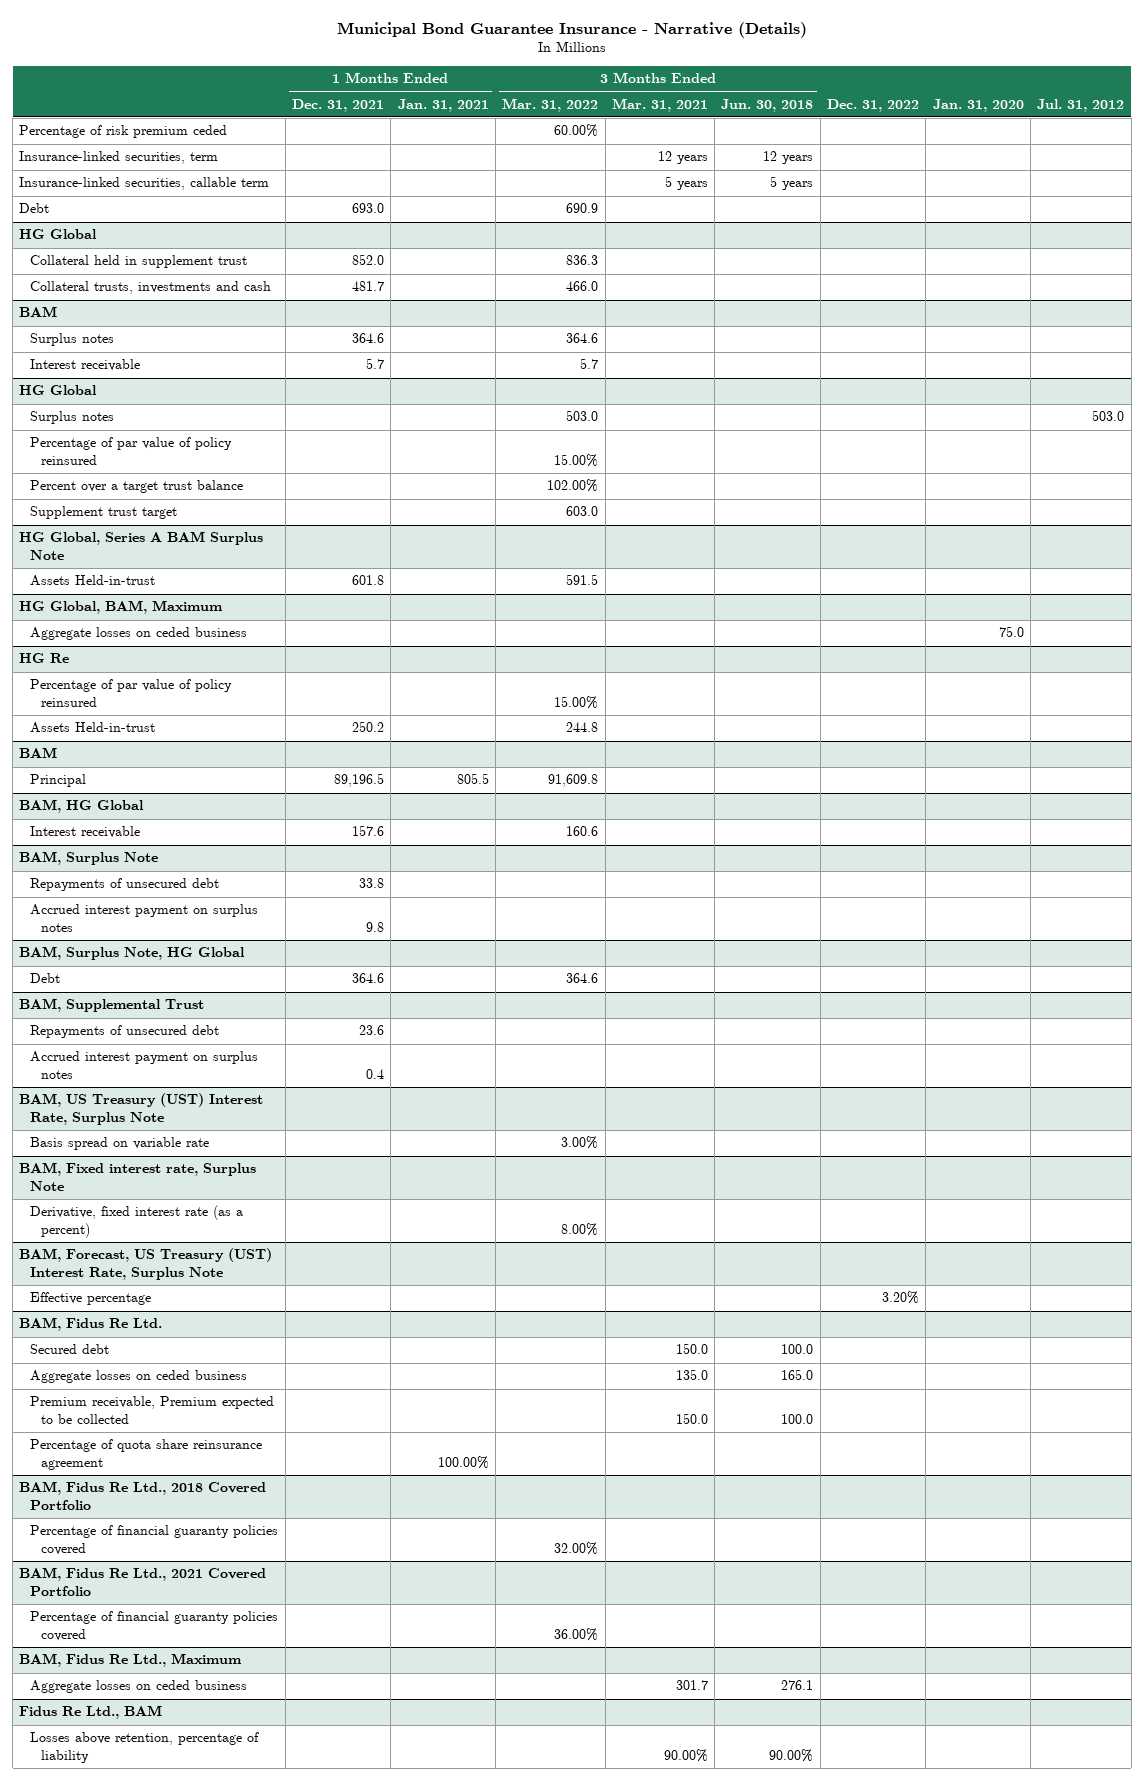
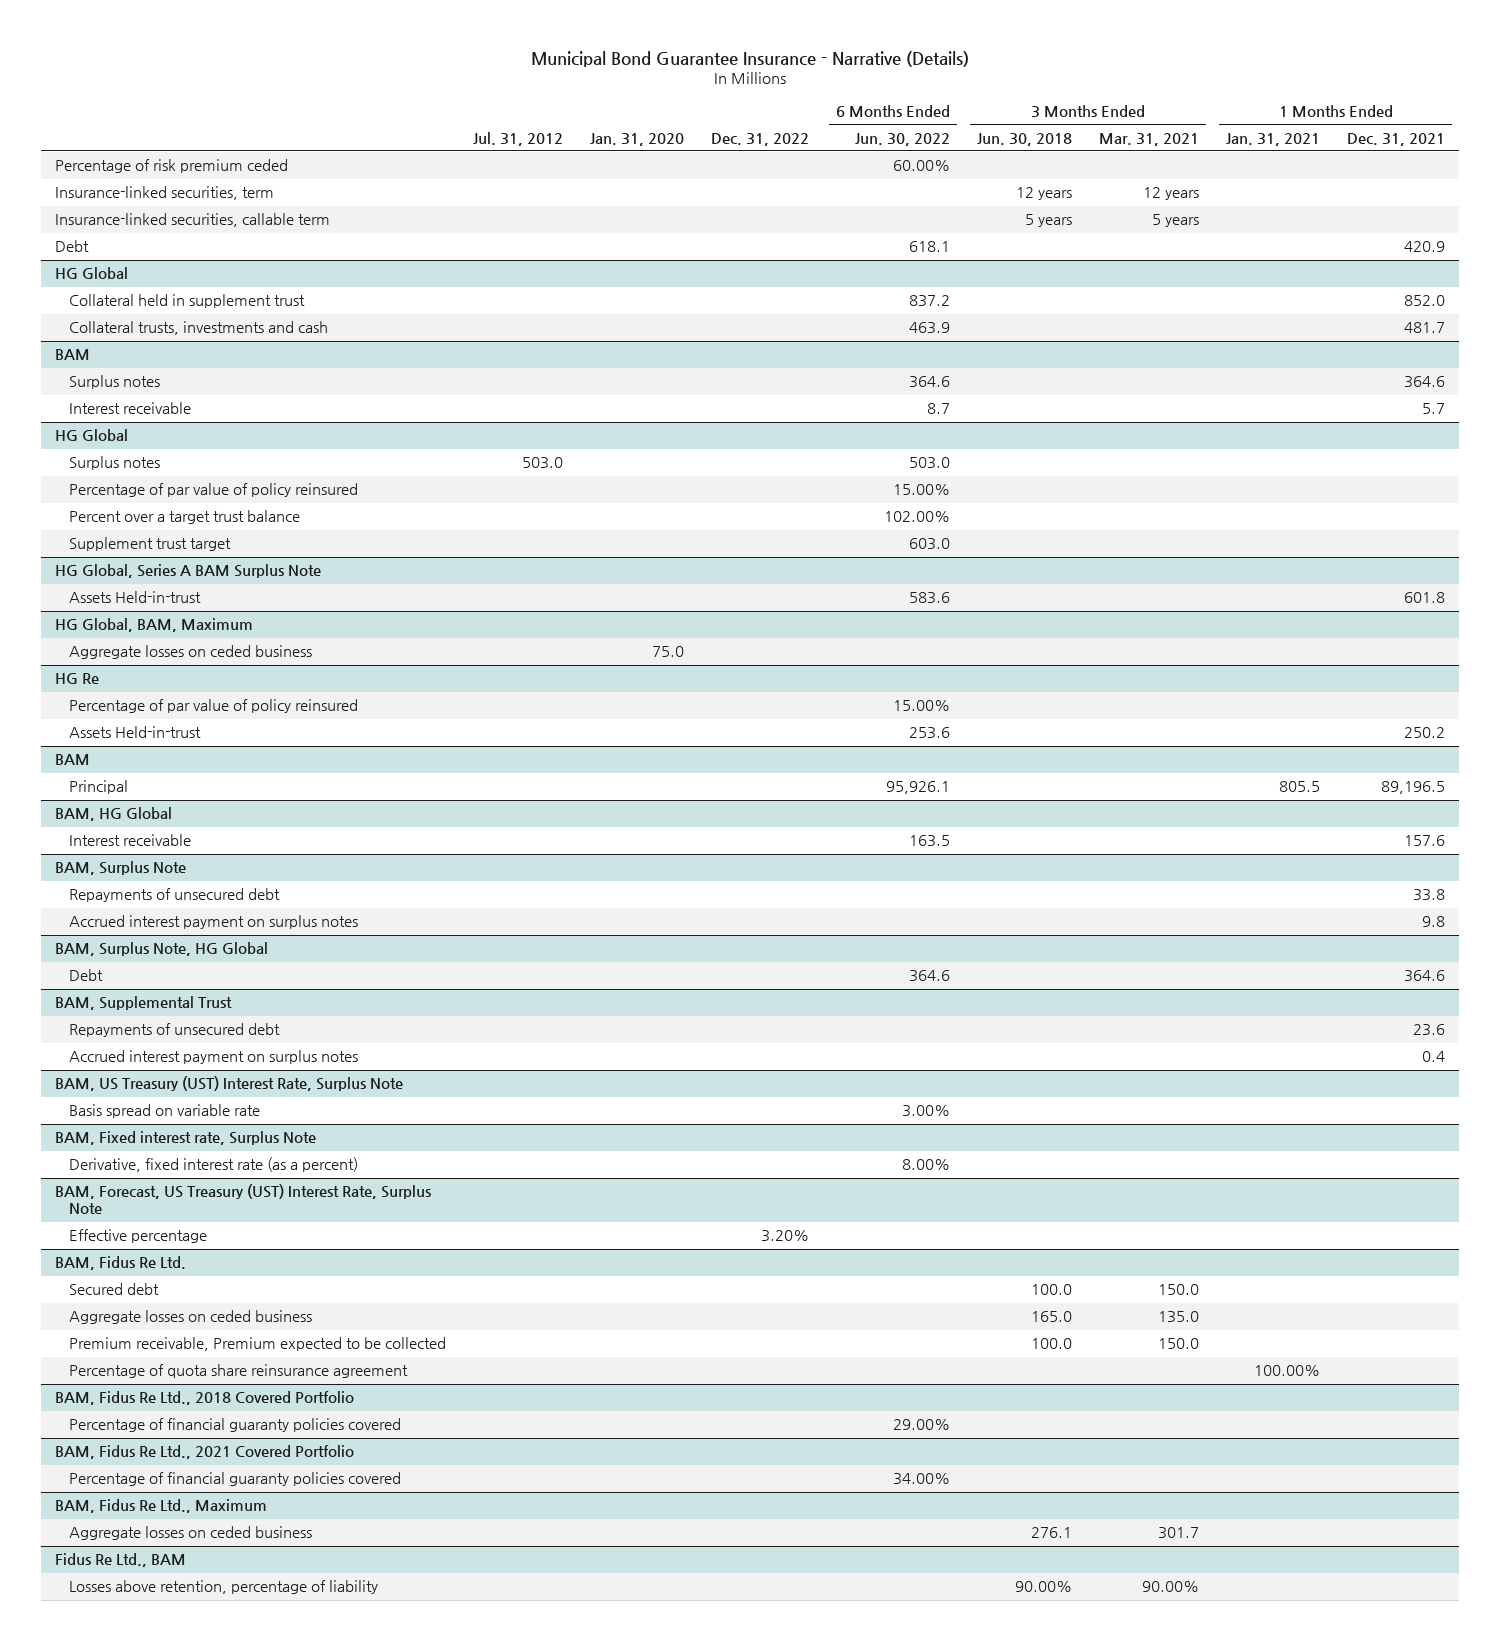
- | 1 Months Ended Dec. 31, 2021 | 1 Months Ended Jan. 31, 2021 | 3 Months Ended Mar. 31, 2022 | 3 Months Ended Mar. 31, 2021 | 3 Months Ended Jun. 30, 2018 | Dec. 31, 2022 | Jan. 31, 2020 | Jul. 31, 2012
+ | Jul. 31, 2012 | Jan. 31, 2020 | Dec. 31, 2022 | 6 Months Ended Jun. 30, 2022 | 3 Months Ended Jun. 30, 2018 | 3 Months Ended Mar. 31, 2021 | 1 Months Ended Jan. 31, 2021 | 1 Months Ended Dec. 31, 2021
- Debt | 693.0 | | 690.9 | | | | |
+ Debt | | | | 618.1 | | | | 420.9

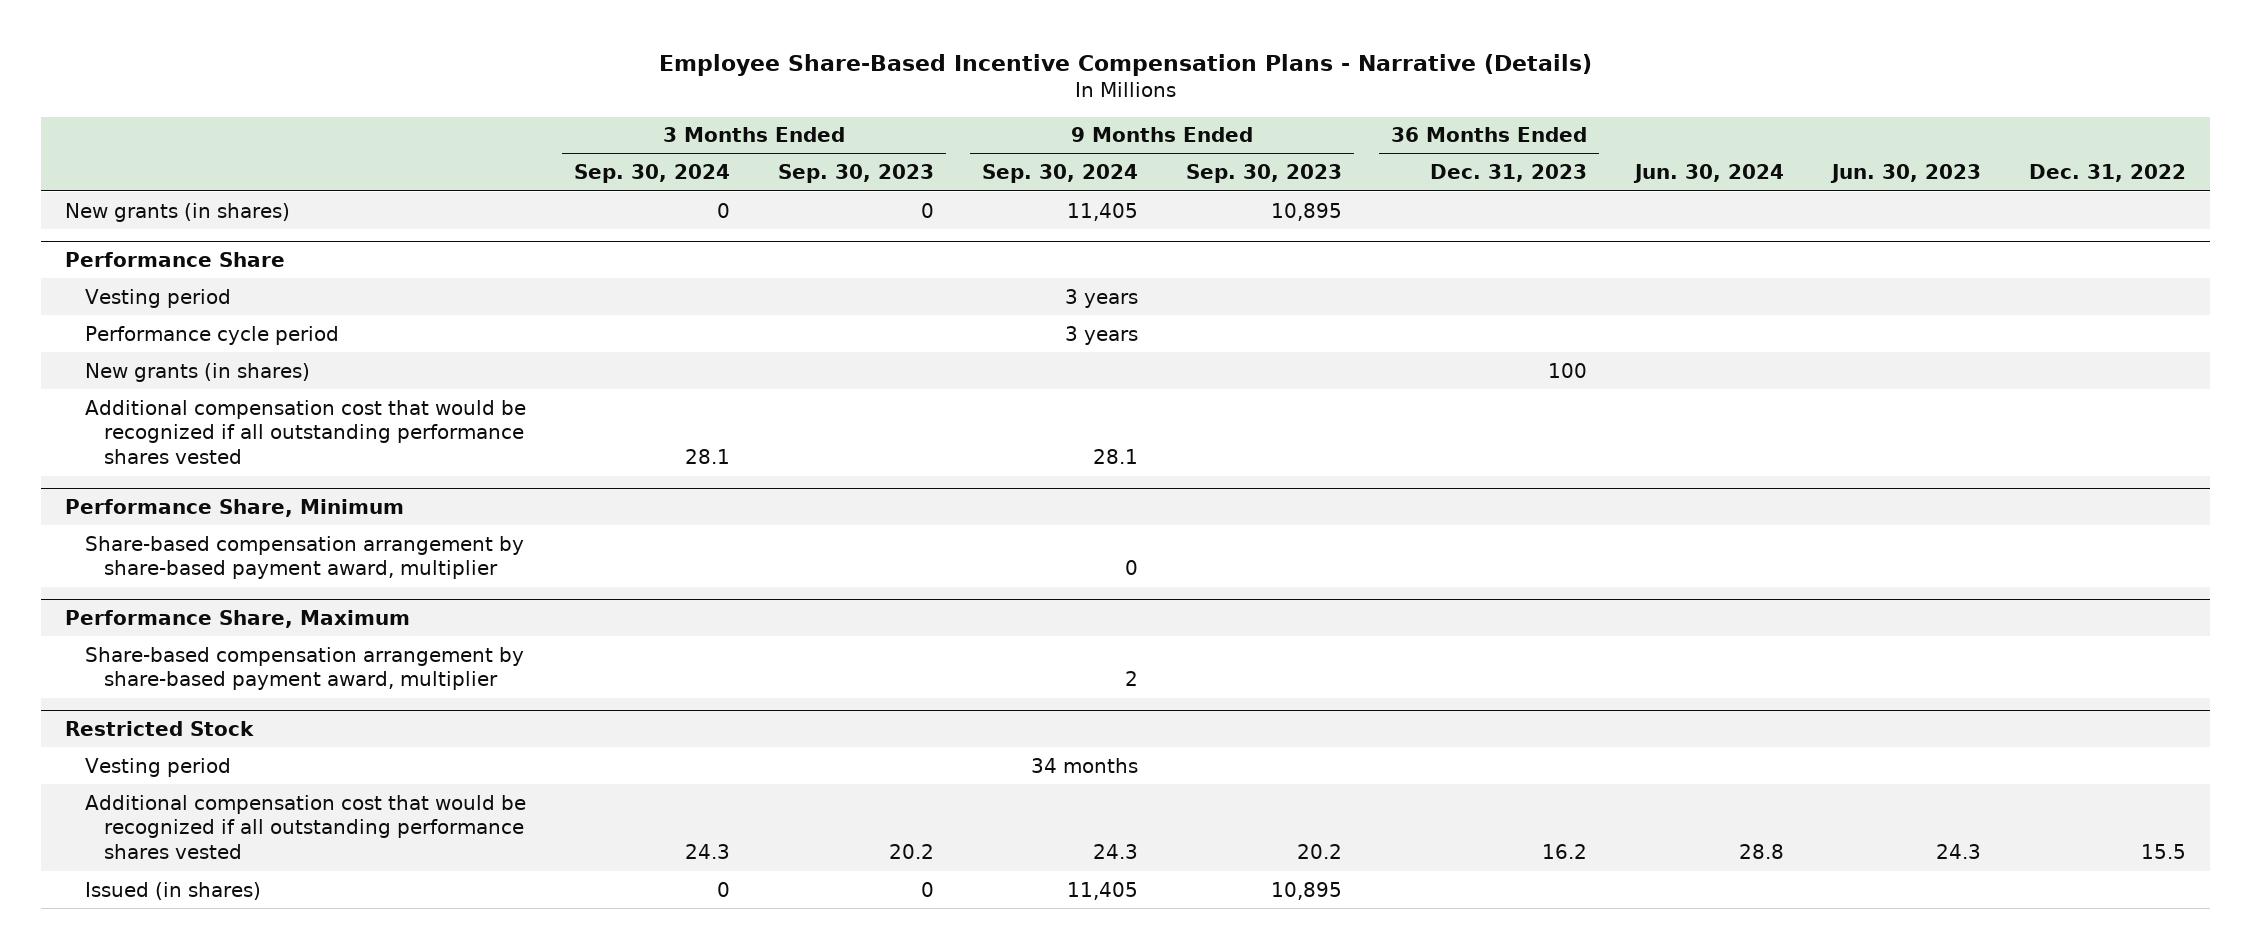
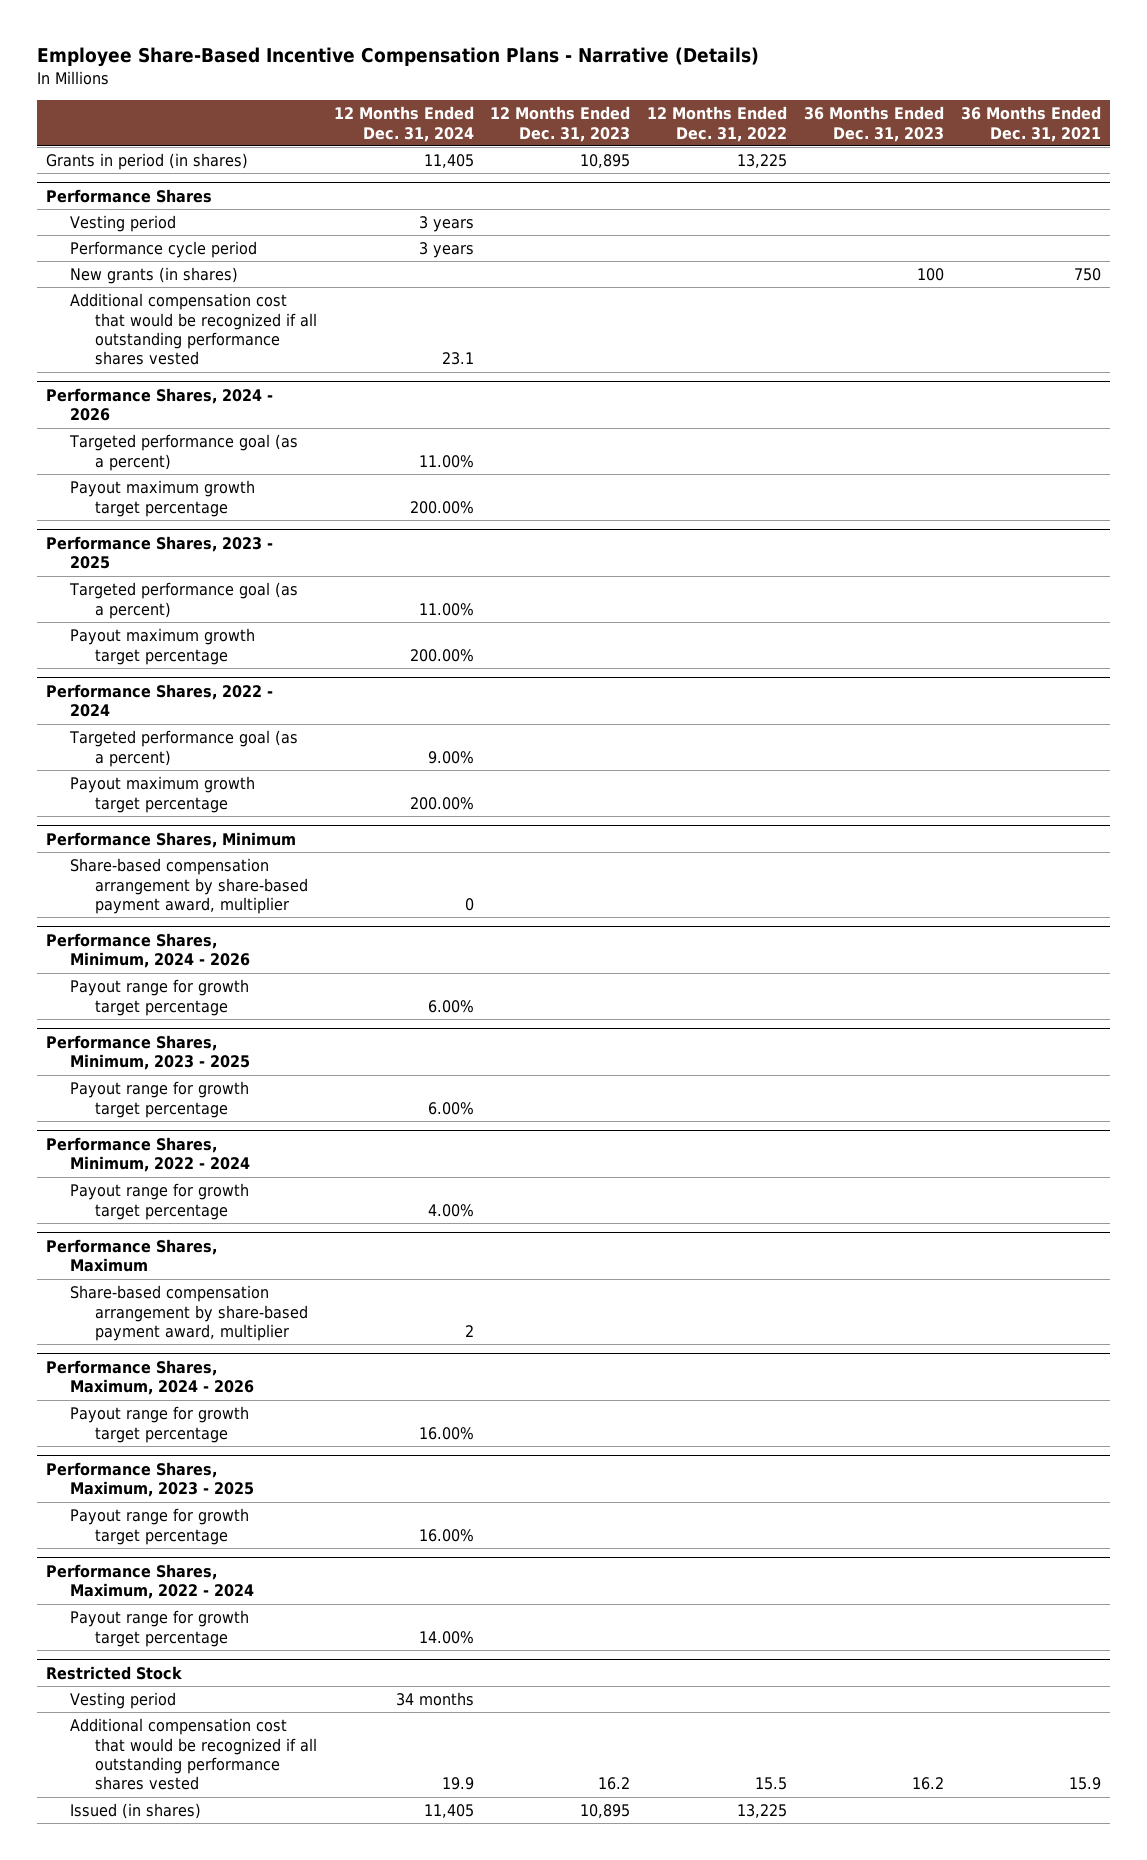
- | 3 Months Ended Sep. 30, 2024 | 3 Months Ended Sep. 30, 2023 | 9 Months Ended Sep. 30, 2024 | 9 Months Ended Sep. 30, 2023 | 36 Months Ended Dec. 31, 2023 | Jun. 30, 2024 | Jun. 30, 2023 | Dec. 31, 2022
+ | 12 Months Ended Dec. 31, 2024 | 12 Months Ended Dec. 31, 2023 | 12 Months Ended Dec. 31, 2022 | 36 Months Ended Dec. 31, 2023 | 36 Months Ended Dec. 31, 2021
- New grants (in shares) | 0 | 0 | 11,405 | 10,895 | | | |
- Performance Share
+ Grants in period (in shares) | 11,405 | 10,895 | 13,225 | |
+ Performance Shares
- Performance Share, Minimum
+ Performance Shares, 2024 - 2026
+ Targeted performance goal (as a percent) | 11.00% | | | |
+ Payout maximum growth target percentage | 200.00% | | | |
+ Performance Shares, 2023 - 2025
+ Targeted performance goal (as a percent) | 11.00% | | | |
+ Payout maximum growth target percentage | 200.00% | | | |
+ Performance Shares, 2022 - 2024
+ Targeted performance goal (as a percent) | 9.00% | | | |
+ Payout maximum growth target percentage | 200.00% | | | |
+ Performance Shares, Minimum
- Performance Share, Maximum
+ Performance Shares, Minimum, 2024 - 2026
+ Payout range for growth target percentage | 6.00% | | | |
+ Performance Shares, Minimum, 2023 - 2025
+ Payout range for growth target percentage | 6.00% | | | |
+ Performance Shares, Minimum, 2022 - 2024
+ Payout range for growth target percentage | 4.00% | | | |
+ Performance Shares, Maximum
+ Performance Shares, Maximum, 2024 - 2026
+ Payout range for growth target percentage | 16.00% | | | |
+ Performance Shares, Maximum, 2023 - 2025
+ Payout range for growth target percentage | 16.00% | | | |
+ Performance Shares, Maximum, 2022 - 2024
+ Payout range for growth target percentage | 14.00% | | | |

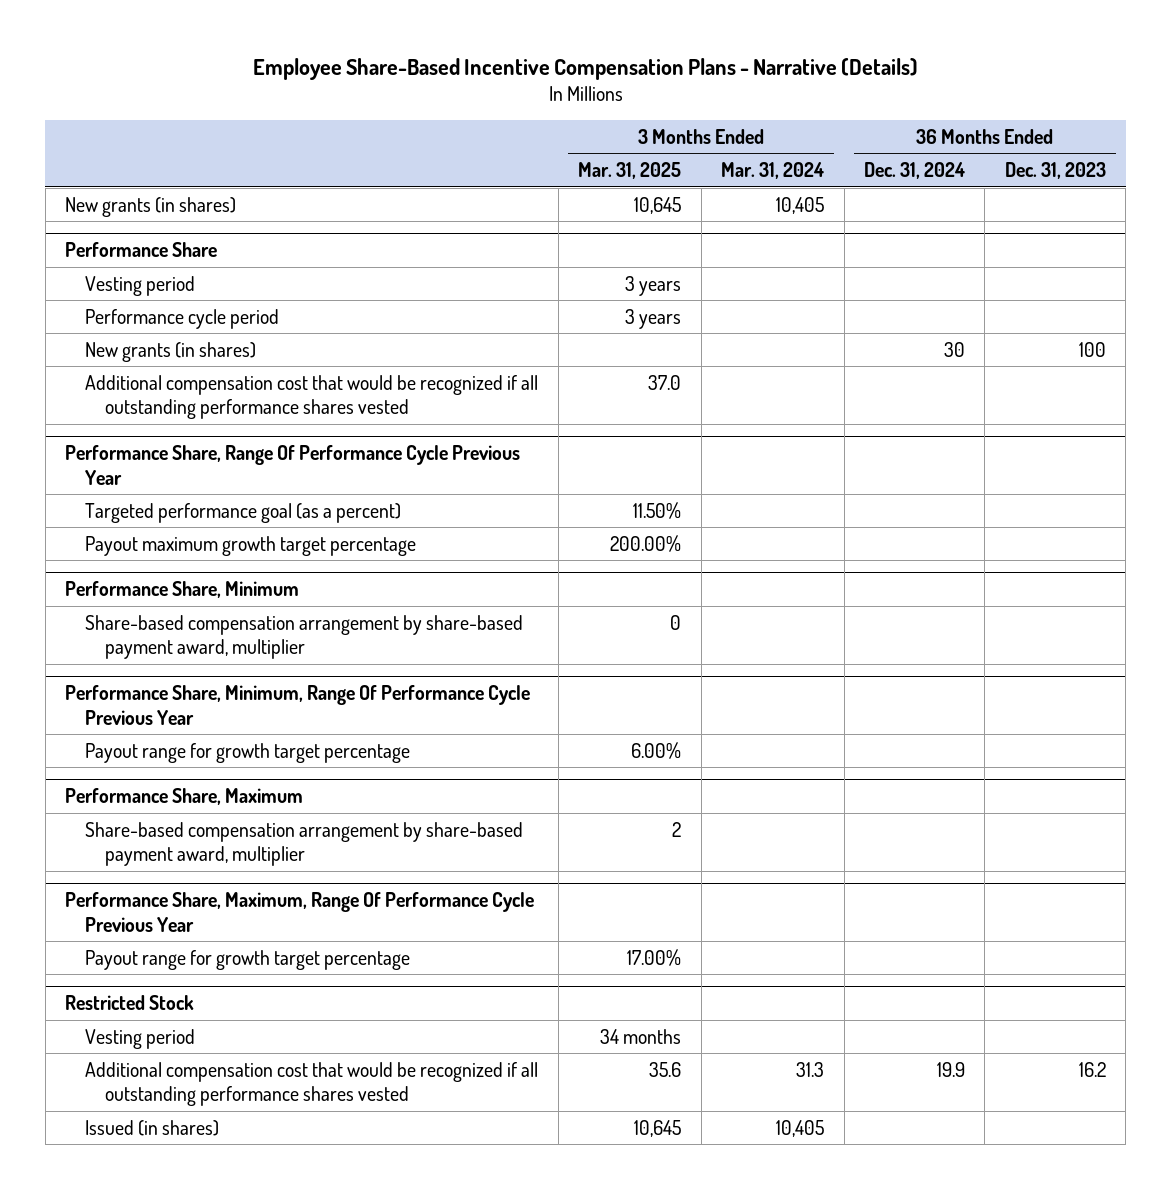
- | 12 Months Ended Dec. 31, 2024 | 12 Months Ended Dec. 31, 2023 | 12 Months Ended Dec. 31, 2022 | 36 Months Ended Dec. 31, 2023 | 36 Months Ended Dec. 31, 2021
+ | 3 Months Ended Mar. 31, 2025 | 3 Months Ended Mar. 31, 2024 | 36 Months Ended Dec. 31, 2024 | 36 Months Ended Dec. 31, 2023
- Grants in period (in shares) | 11,405 | 10,895 | 13,225 | |
- Performance Shares
+ New grants (in shares) | 10,645 | 10,405 | |
+ Performance Share
- Performance Shares, 2024 - 2026
- Targeted performance goal (as a percent) | 11.00% | | | |
- Payout maximum growth target percentage | 200.00% | | | |
- Performance Shares, 2023 - 2025
- Targeted performance goal (as a percent) | 11.00% | | | |
- Payout maximum growth target percentage | 200.00% | | | |
- Performance Shares, 2022 - 2024
- Targeted performance goal (as a percent) | 9.00% | | | |
- Payout maximum growth target percentage | 200.00% | | | |
- Performance Shares, Minimum
+ Performance Share, Range Of Performance Cycle Previous Year
+ Targeted performance goal (as a percent) | 11.50% | | |
+ Payout maximum growth target percentage | 200.00% | | |
+ Performance Share, Minimum
- Performance Shares, Minimum, 2024 - 2026
- Payout range for growth target percentage | 6.00% | | | |
- Performance Shares, Minimum, 2023 - 2025
- Payout range for growth target percentage | 6.00% | | | |
- Performance Shares, Minimum, 2022 - 2024
- Payout range for growth target percentage | 4.00% | | | |
- Performance Shares, Maximum
+ Performance Share, Minimum, Range Of Performance Cycle Previous Year
+ Payout range for growth target percentage | 6.00% | | |
+ Performance Share, Maximum
- Performance Shares, Maximum, 2024 - 2026
- Payout range for growth target percentage | 16.00% | | | |
- Performance Shares, Maximum, 2023 - 2025
- Payout range for growth target percentage | 16.00% | | | |
- Performance Shares, Maximum, 2022 - 2024
- Payout range for growth target percentage | 14.00% | | | |
+ Performance Share, Maximum, Range Of Performance Cycle Previous Year
+ Payout range for growth target percentage | 17.00% | | |

